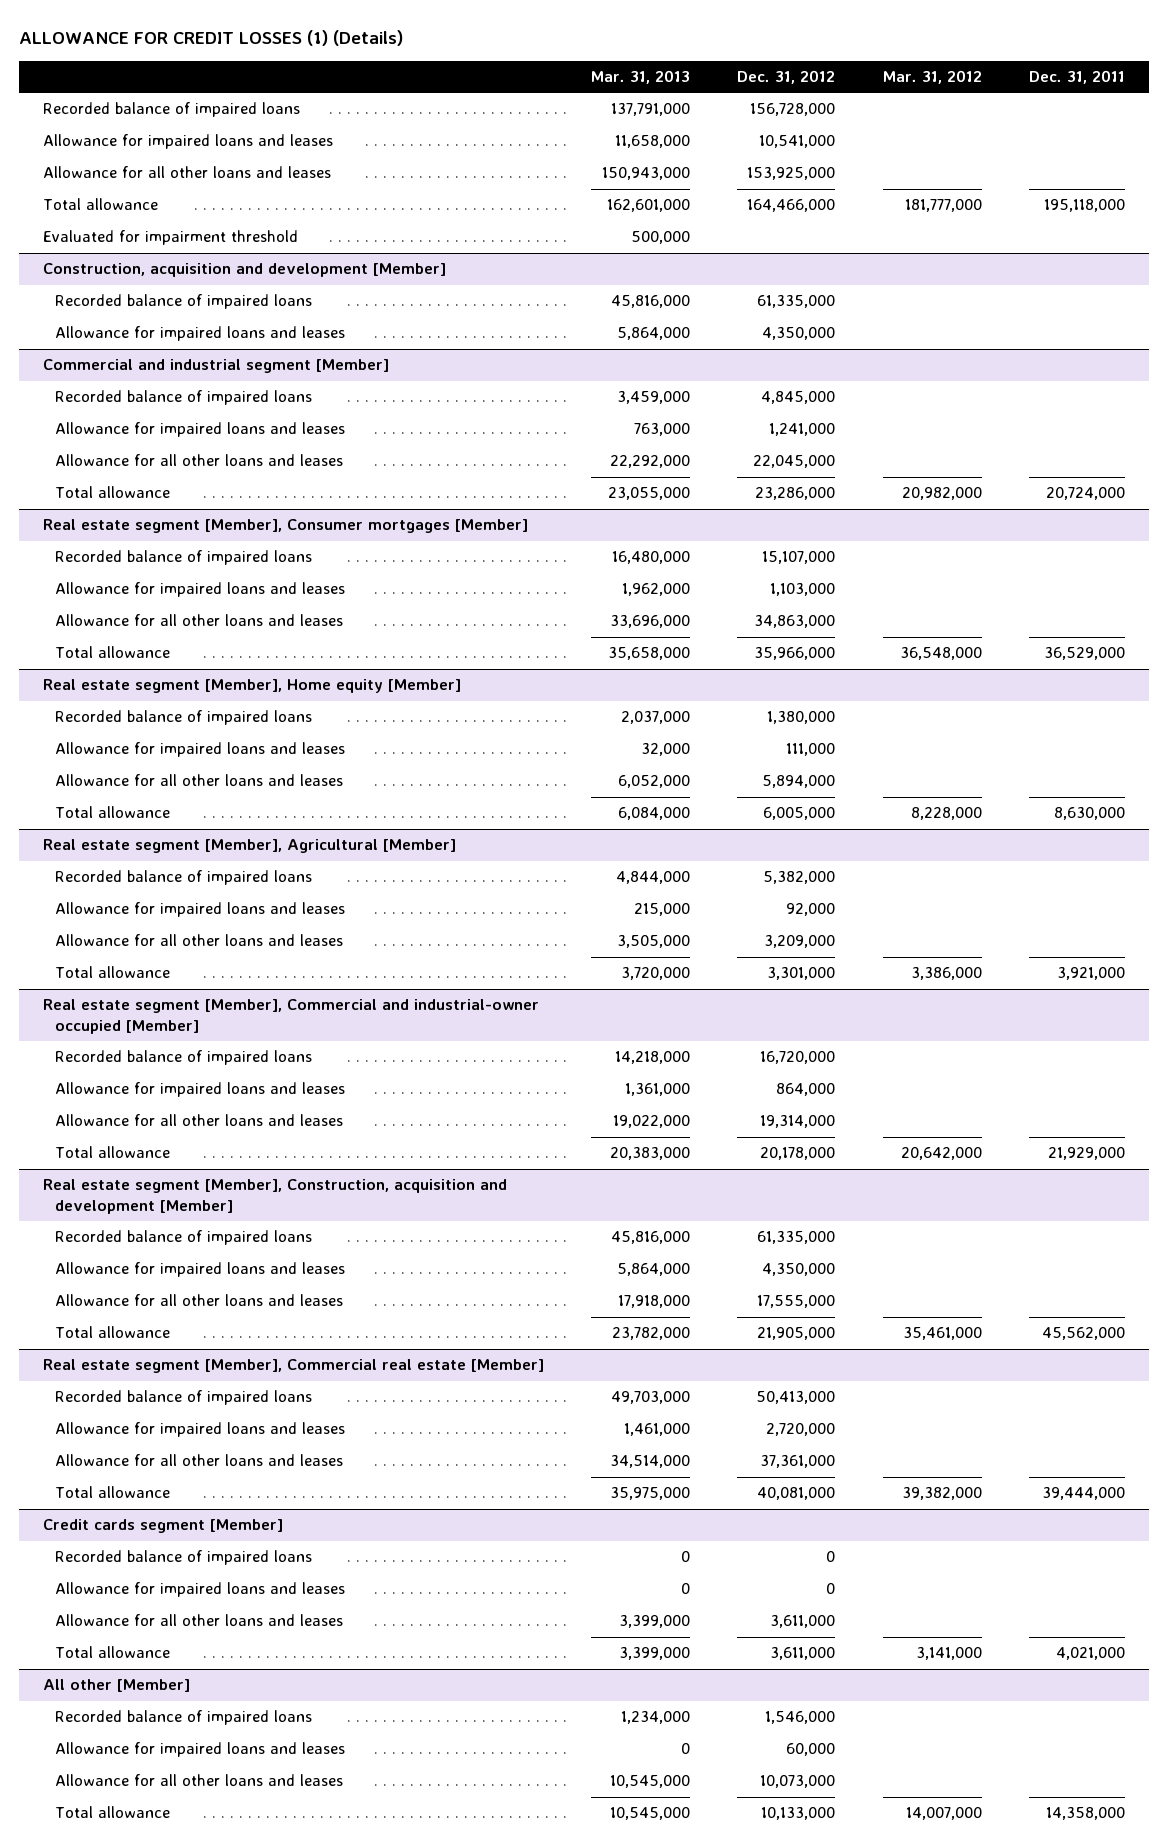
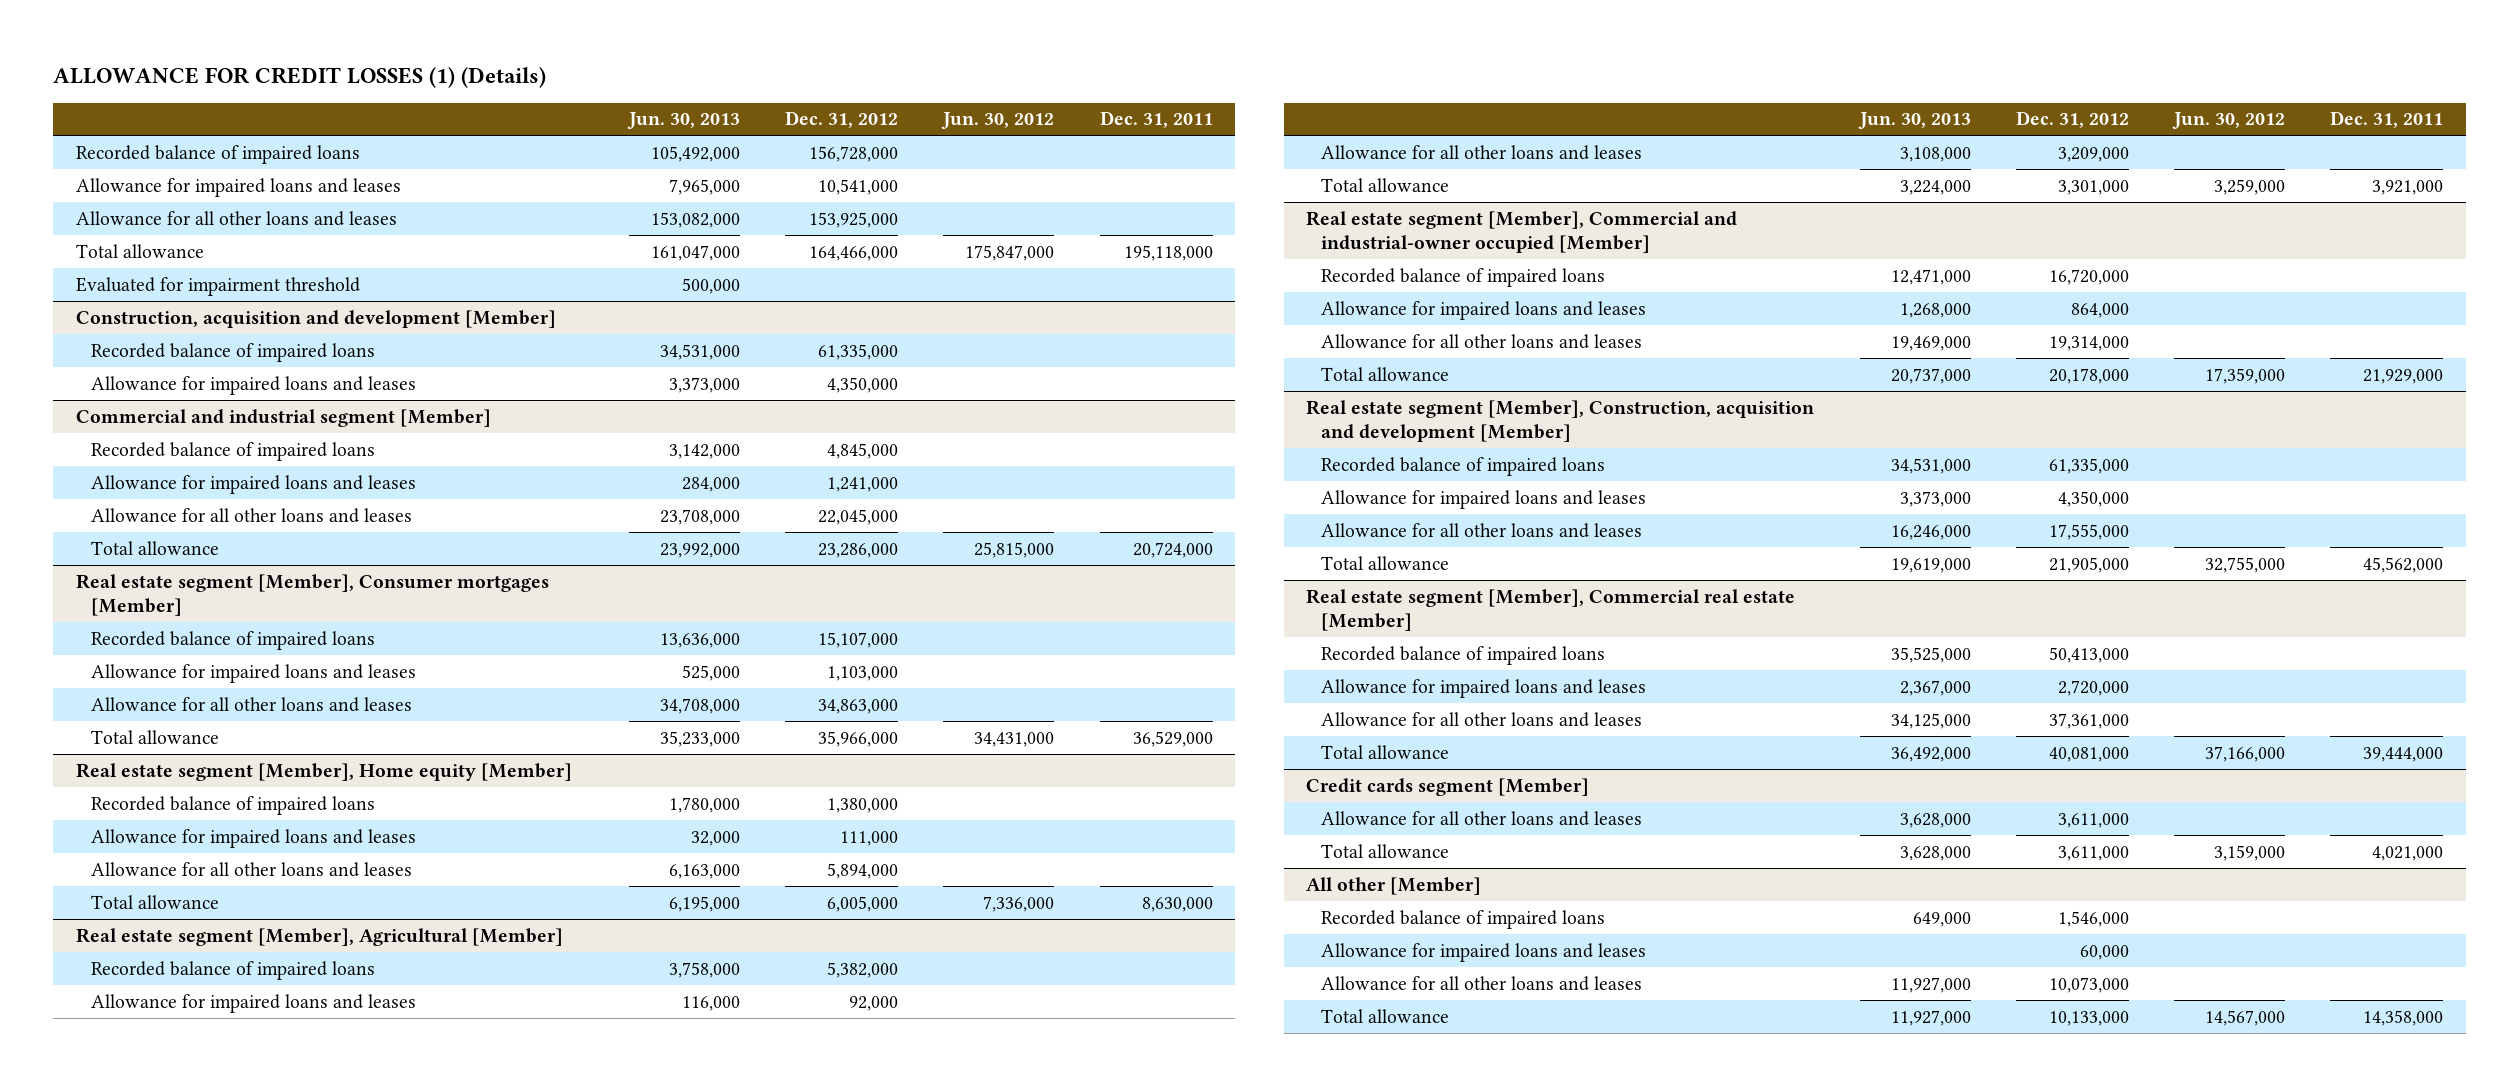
- | Mar. 31, 2013 | Dec. 31, 2012 | Mar. 31, 2012 | Dec. 31, 2011
+ | Jun. 30, 2013 | Dec. 31, 2012 | Jun. 30, 2012 | Dec. 31, 2011
@ Credit cards segment [Member]
- Recorded balance of impaired loans | 0 | 0 | |
- Allowance for impaired loans and leases | 0 | 0 | |

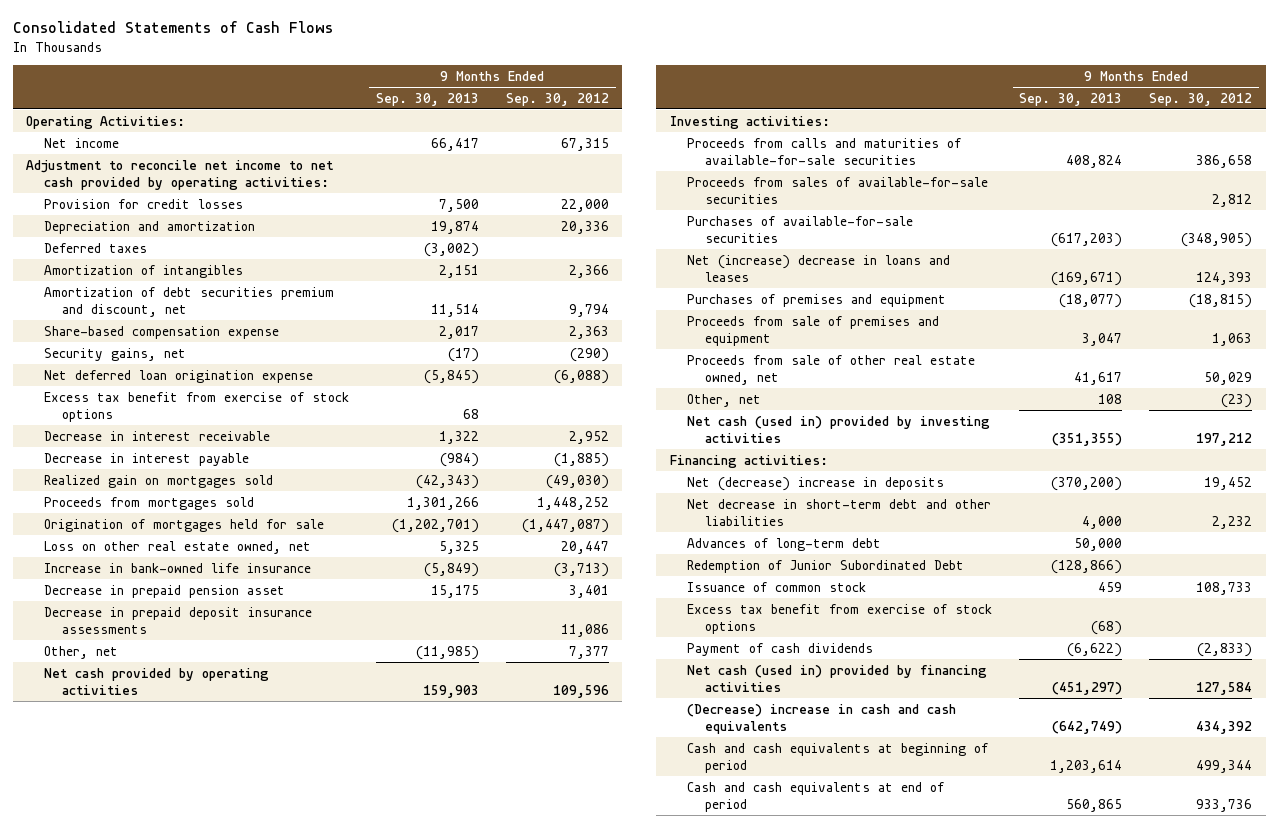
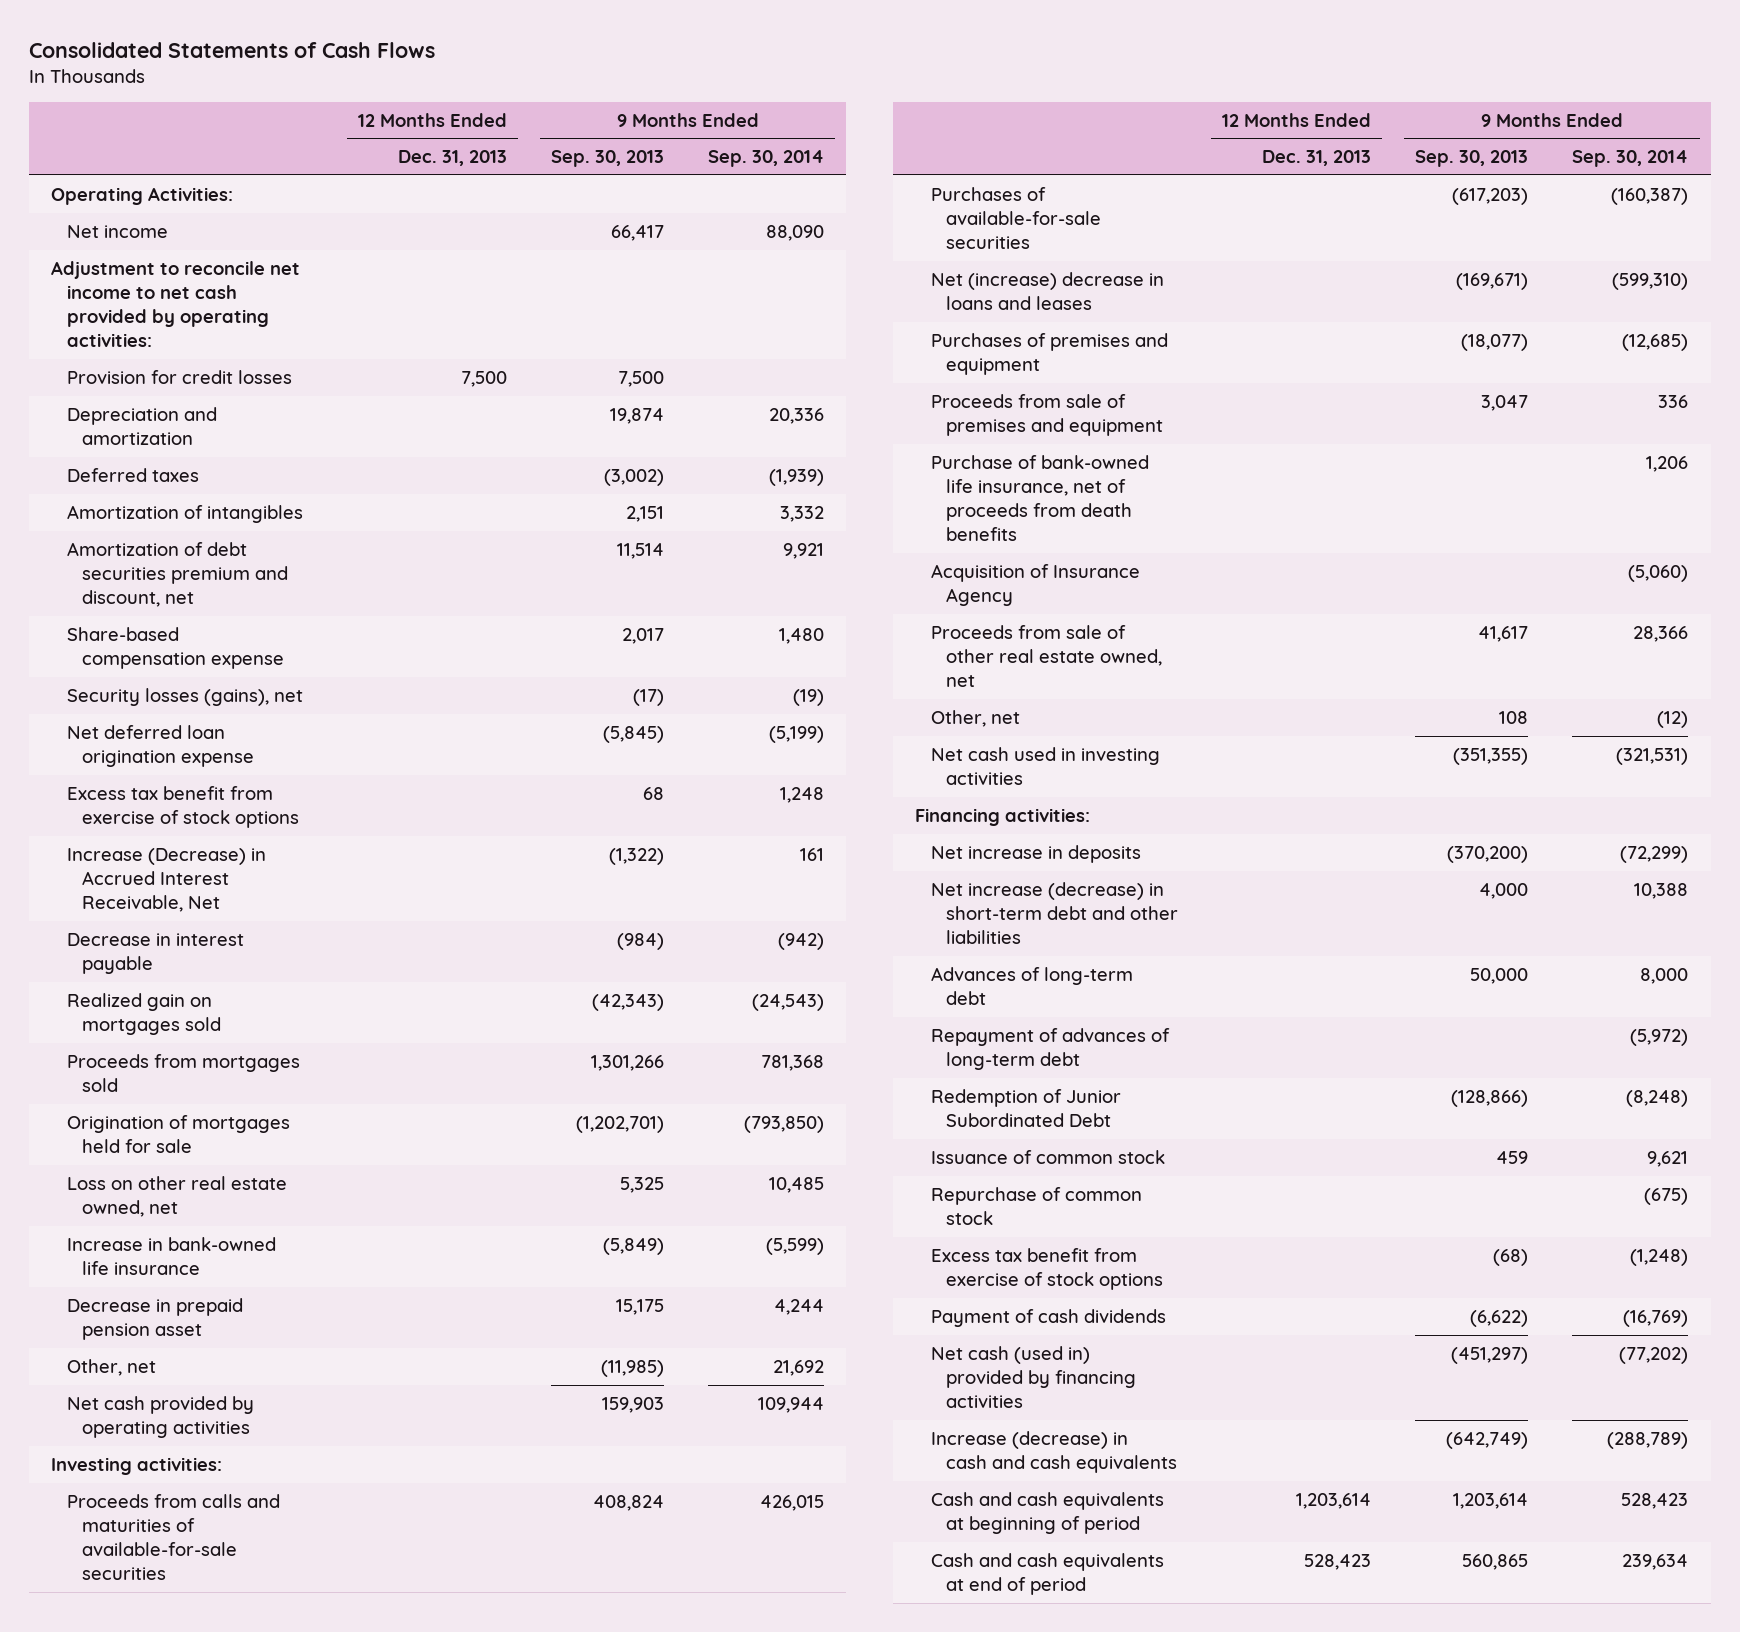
- | 9 Months Ended Sep. 30, 2013 | 9 Months Ended Sep. 30, 2012
+ | 12 Months Ended Dec. 31, 2013 | 9 Months Ended Sep. 30, 2013 | 9 Months Ended Sep. 30, 2014
- Security gains, net | (17) | (290)
+ Security losses (gains), net | | (17) | (19)
- Decrease in interest receivable | 1,322 | 2,952
+ Increase (Decrease) in Accrued Interest Receivable, Net | | (1,322) | 161
- Decrease in prepaid deposit insurance assessments | | 11,086
- Proceeds from sales of available-for-sale securities | | 2,812
+ Purchase of bank-owned life insurance, net of proceeds from death benefits | | | 1,206
+ Acquisition of Insurance Agency | | | (5,060)
- Net cash (used in) provided by investing activities | (351,355) | 197,212
+ Net cash used in investing activities | | (351,355) | (321,531)
- Net (decrease) increase in deposits | (370,200) | 19,452
- Net decrease in short-term debt and other liabilities | 4,000 | 2,232
+ Net increase in deposits | | (370,200) | (72,299)
+ Net increase (decrease) in short-term debt and other liabilities | | 4,000 | 10,388
+ Repayment of advances of long-term debt | | | (5,972)
+ Repurchase of common stock | | | (675)
- (Decrease) increase in cash and cash equivalents | (642,749) | 434,392
+ Increase (decrease) in cash and cash equivalents | | (642,749) | (288,789)

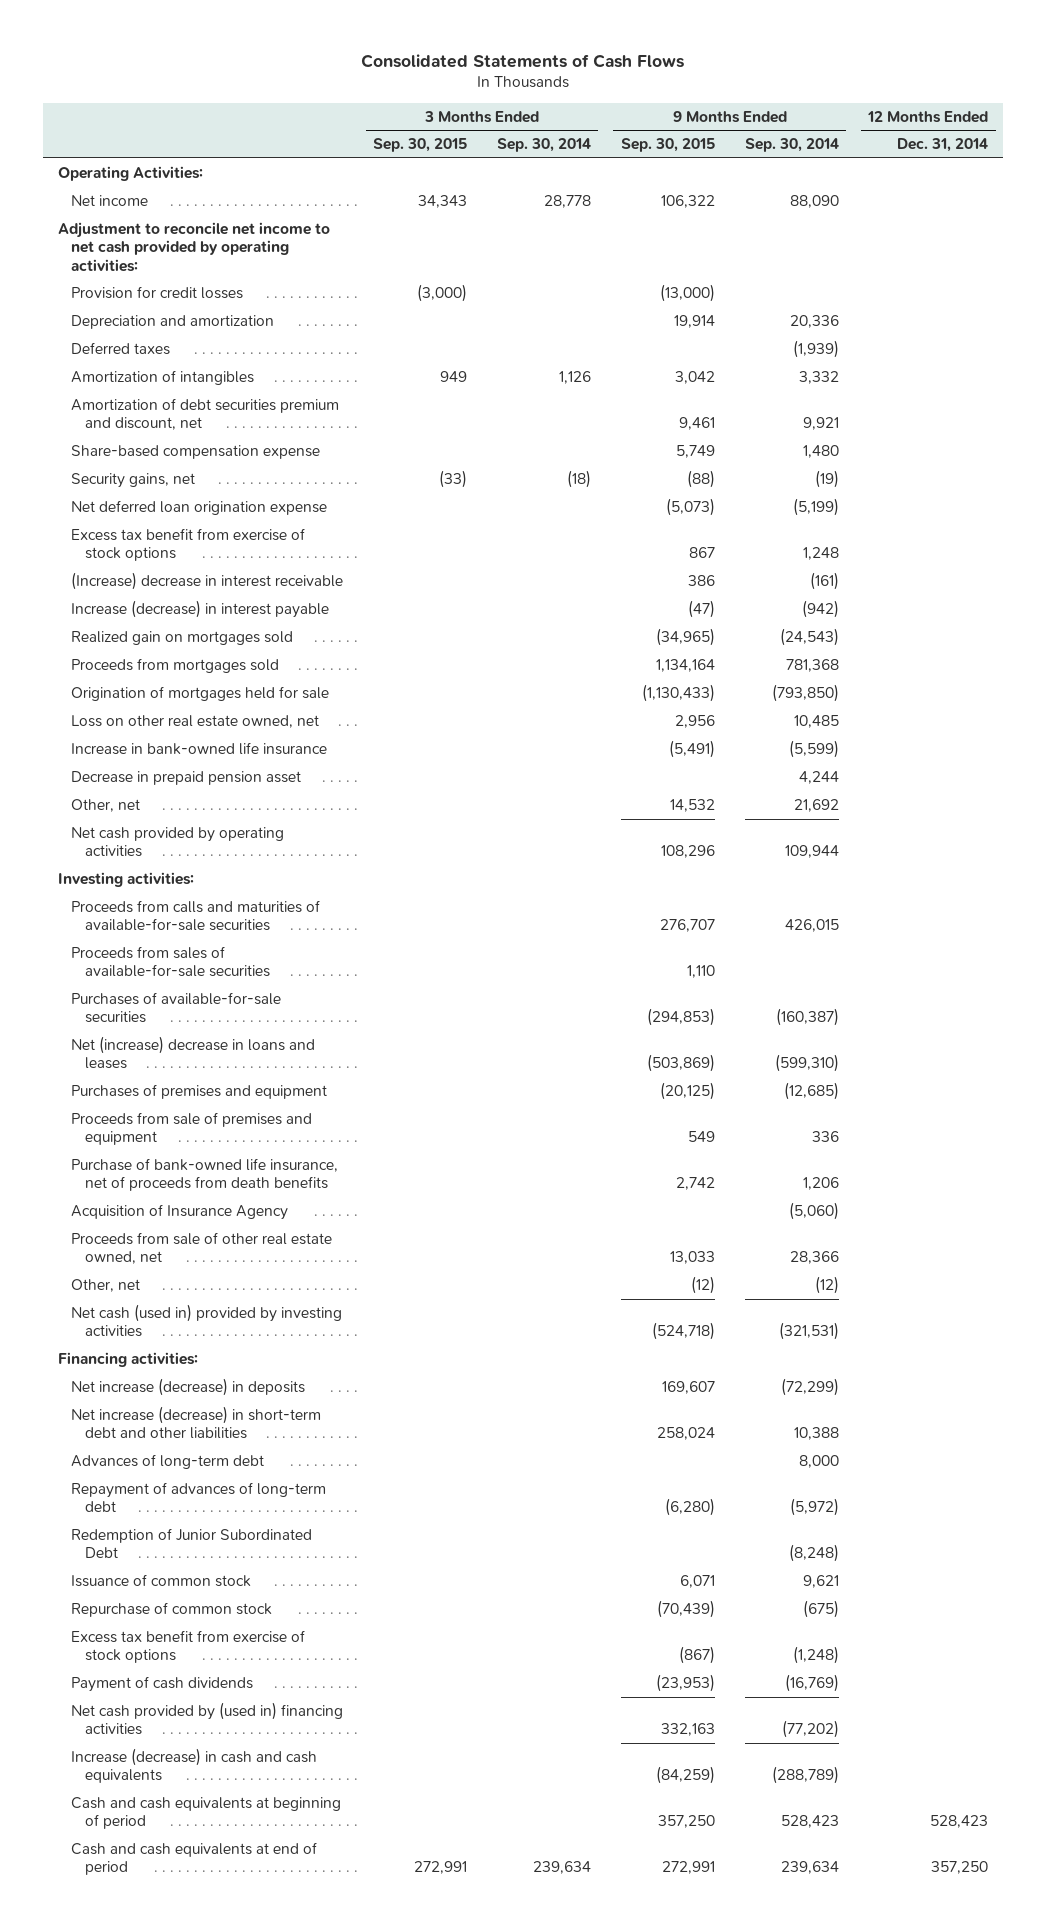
- | 12 Months Ended Dec. 31, 2013 | 9 Months Ended Sep. 30, 2013 | 9 Months Ended Sep. 30, 2014
+ | 3 Months Ended Sep. 30, 2015 | 3 Months Ended Sep. 30, 2014 | 9 Months Ended Sep. 30, 2015 | 9 Months Ended Sep. 30, 2014 | 12 Months Ended Dec. 31, 2014
- Security losses (gains), net | | (17) | (19)
+ Security gains, net | (33) | (18) | (88) | (19) |
- Increase (Decrease) in Accrued Interest Receivable, Net | | (1,322) | 161
- Decrease in interest payable | | (984) | (942)
+ (Increase) decrease in interest receivable | | | 386 | (161) |
+ Increase (decrease) in interest payable | | | (47) | (942) |
+ Proceeds from sales of available-for-sale securities | | | 1,110 | |
- Net cash used in investing activities | | (351,355) | (321,531)
+ Net cash (used in) provided by investing activities | | | (524,718) | (321,531) |
- Net increase in deposits | | (370,200) | (72,299)
+ Net increase (decrease) in deposits | | | 169,607 | (72,299) |
- Net cash (used in) provided by financing activities | | (451,297) | (77,202)
+ Net cash provided by (used in) financing activities | | | 332,163 | (77,202) |

